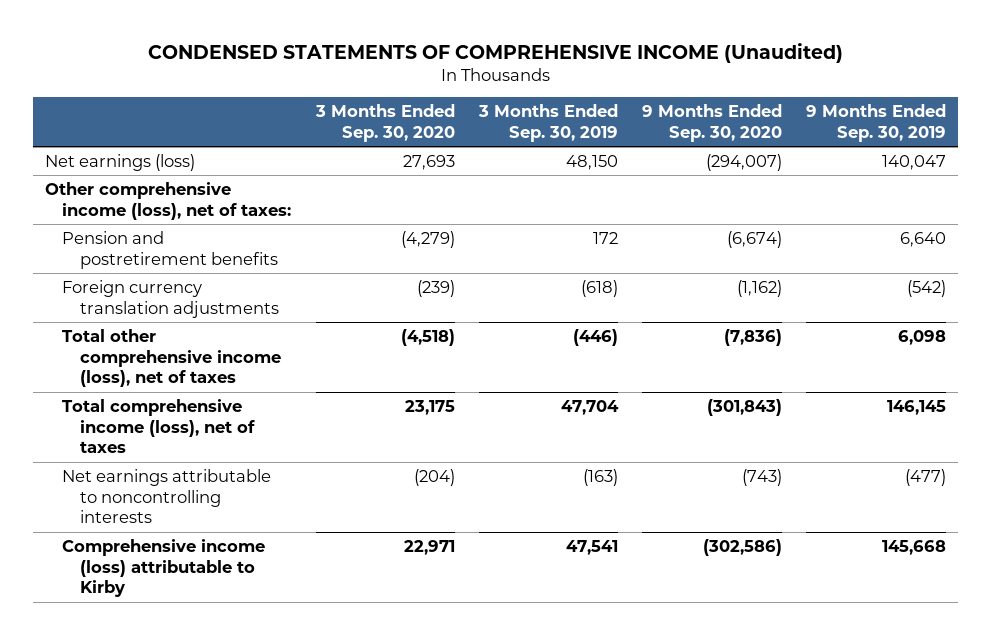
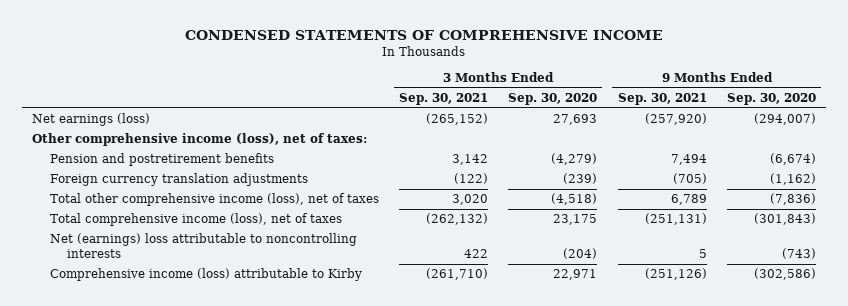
- CONDENSED STATEMENTS OF COMPREHENSIVE INCOME (Unaudited)
+ CONDENSED STATEMENTS OF COMPREHENSIVE INCOME
- | 3 Months Ended Sep. 30, 2020 | 3 Months Ended Sep. 30, 2019 | 9 Months Ended Sep. 30, 2020 | 9 Months Ended Sep. 30, 2019
+ | 3 Months Ended Sep. 30, 2021 | 3 Months Ended Sep. 30, 2020 | 9 Months Ended Sep. 30, 2021 | 9 Months Ended Sep. 30, 2020
- Net earnings attributable to noncontrolling interests | (204) | (163) | (743) | (477)
+ Net (earnings) loss attributable to noncontrolling interests | 422 | (204) | 5 | (743)

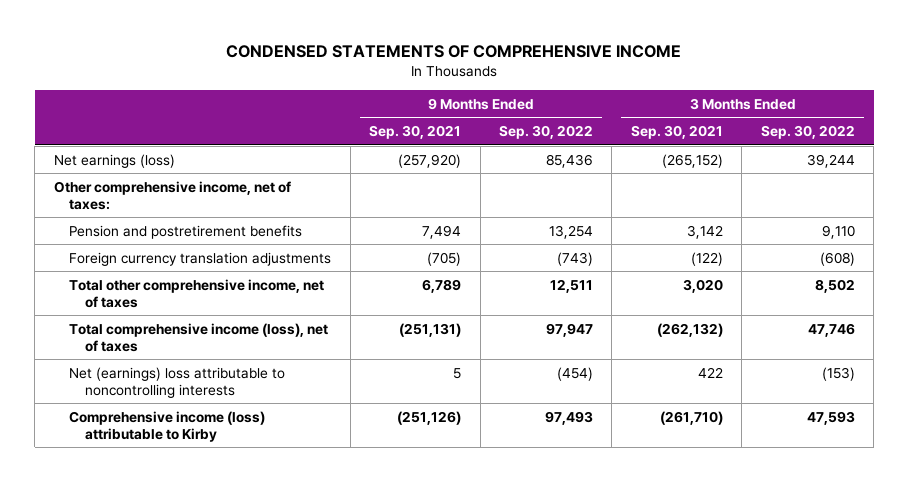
- | 3 Months Ended Sep. 30, 2021 | 3 Months Ended Sep. 30, 2020 | 9 Months Ended Sep. 30, 2021 | 9 Months Ended Sep. 30, 2020
+ | 9 Months Ended Sep. 30, 2021 | 9 Months Ended Sep. 30, 2022 | 3 Months Ended Sep. 30, 2021 | 3 Months Ended Sep. 30, 2022
- Other comprehensive income (loss), net of taxes:
+ Other comprehensive income, net of taxes:
- Total other comprehensive income (loss), net of taxes | 3,020 | (4,518) | 6,789 | (7,836)
+ Total other comprehensive income, net of taxes | 6,789 | 12,511 | 3,020 | 8,502

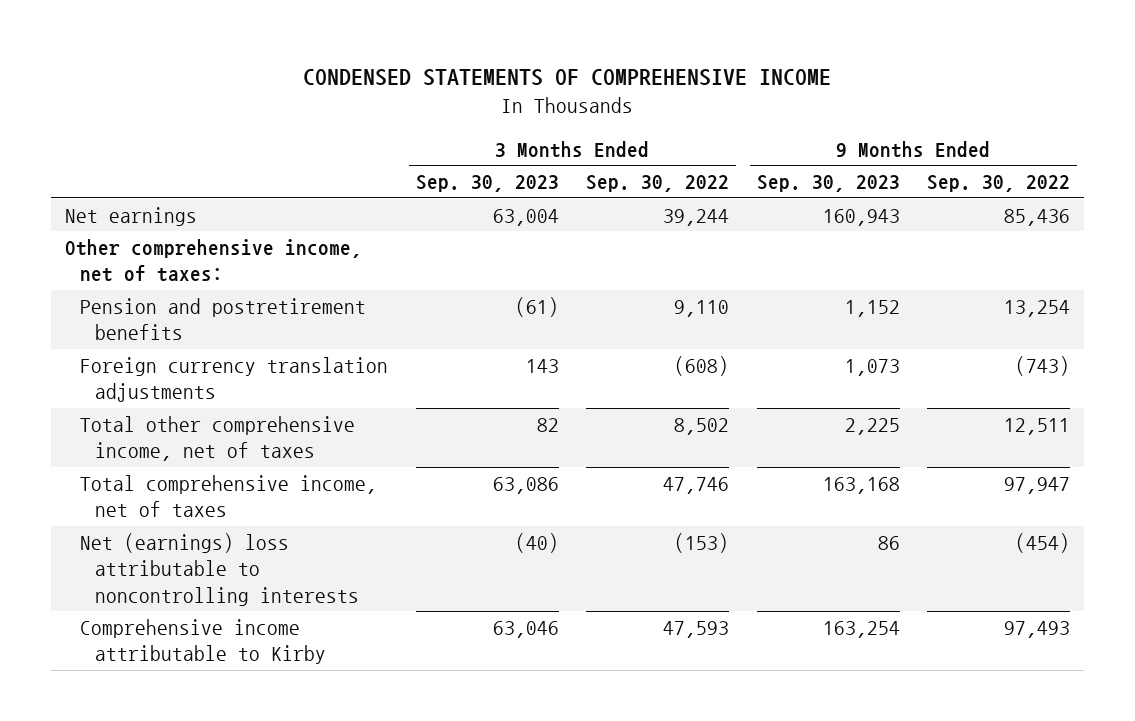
- | 9 Months Ended Sep. 30, 2021 | 9 Months Ended Sep. 30, 2022 | 3 Months Ended Sep. 30, 2021 | 3 Months Ended Sep. 30, 2022
+ | 3 Months Ended Sep. 30, 2023 | 3 Months Ended Sep. 30, 2022 | 9 Months Ended Sep. 30, 2023 | 9 Months Ended Sep. 30, 2022
- Net earnings (loss) | (257,920) | 85,436 | (265,152) | 39,244
+ Net earnings | 63,004 | 39,244 | 160,943 | 85,436
- Total comprehensive income (loss), net of taxes | (251,131) | 97,947 | (262,132) | 47,746
+ Total comprehensive income, net of taxes | 63,086 | 47,746 | 163,168 | 97,947
- Comprehensive income (loss) attributable to Kirby | (251,126) | 97,493 | (261,710) | 47,593
+ Comprehensive income attributable to Kirby | 63,046 | 47,593 | 163,254 | 97,493

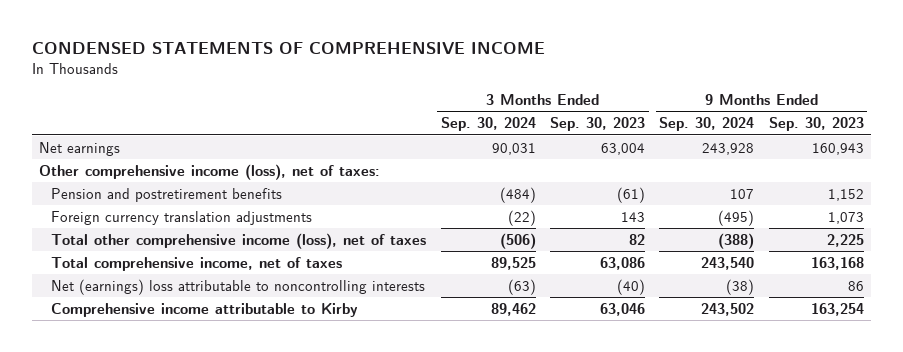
- | 3 Months Ended Sep. 30, 2023 | 3 Months Ended Sep. 30, 2022 | 9 Months Ended Sep. 30, 2023 | 9 Months Ended Sep. 30, 2022
+ | 3 Months Ended Sep. 30, 2024 | 3 Months Ended Sep. 30, 2023 | 9 Months Ended Sep. 30, 2024 | 9 Months Ended Sep. 30, 2023
- Other comprehensive income, net of taxes:
+ Other comprehensive income (loss), net of taxes:
- Total other comprehensive income, net of taxes | 82 | 8,502 | 2,225 | 12,511
+ Total other comprehensive income (loss), net of taxes | (506) | 82 | (388) | 2,225

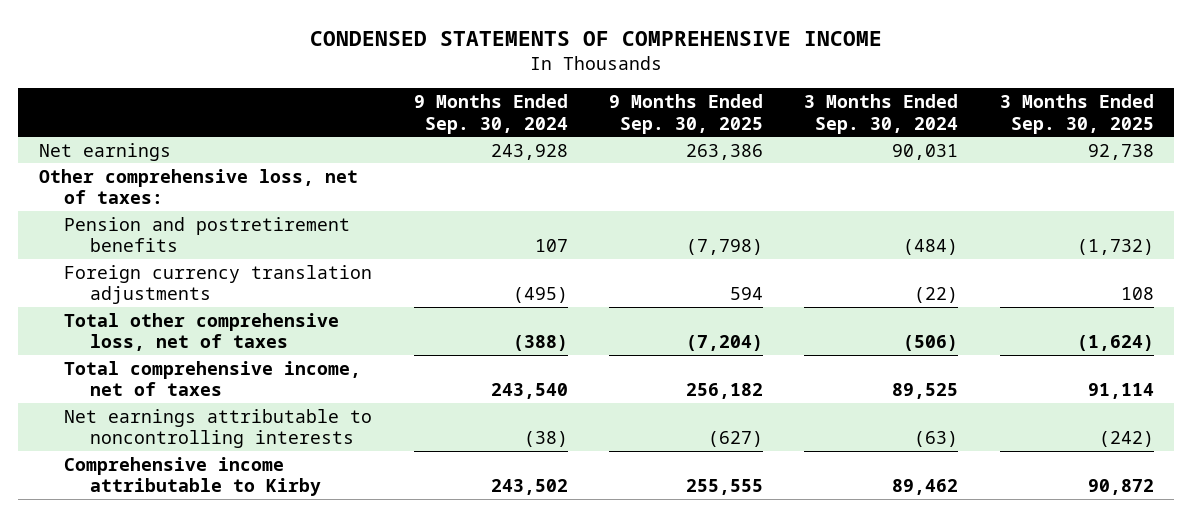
- | 3 Months Ended Sep. 30, 2024 | 3 Months Ended Sep. 30, 2023 | 9 Months Ended Sep. 30, 2024 | 9 Months Ended Sep. 30, 2023
+ | 9 Months Ended Sep. 30, 2024 | 9 Months Ended Sep. 30, 2025 | 3 Months Ended Sep. 30, 2024 | 3 Months Ended Sep. 30, 2025
- Other comprehensive income (loss), net of taxes:
+ Other comprehensive loss, net of taxes:
- Total other comprehensive income (loss), net of taxes | (506) | 82 | (388) | 2,225
+ Total other comprehensive loss, net of taxes | (388) | (7,204) | (506) | (1,624)
- Net (earnings) loss attributable to noncontrolling interests | (63) | (40) | (38) | 86
+ Net earnings attributable to noncontrolling interests | (38) | (627) | (63) | (242)

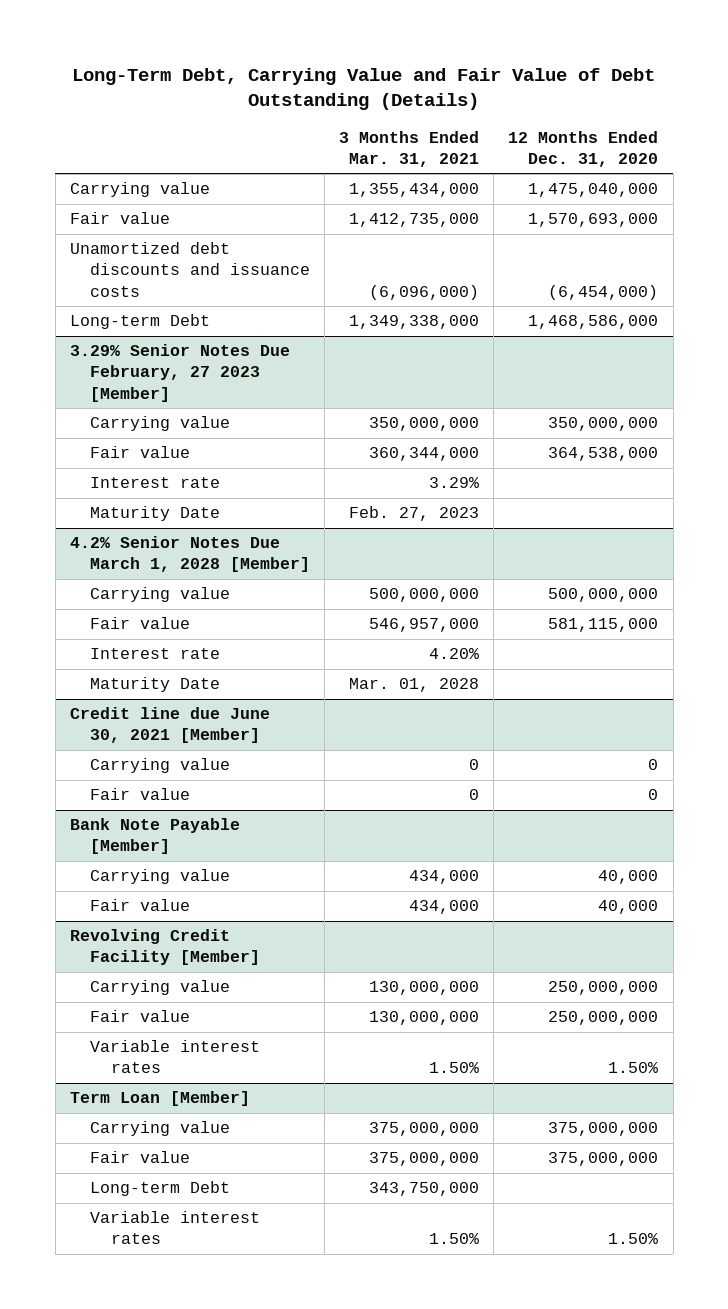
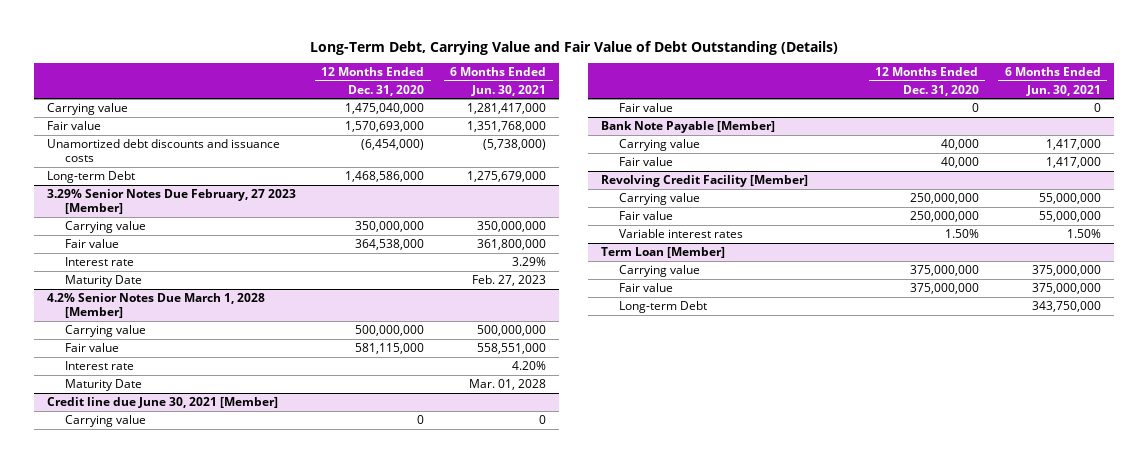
- | 3 Months Ended Mar. 31, 2021 | 12 Months Ended Dec. 31, 2020
+ | 12 Months Ended Dec. 31, 2020 | 6 Months Ended Jun. 30, 2021
@ Term Loan [Member]
- Variable interest rates | 1.50% | 1.50%

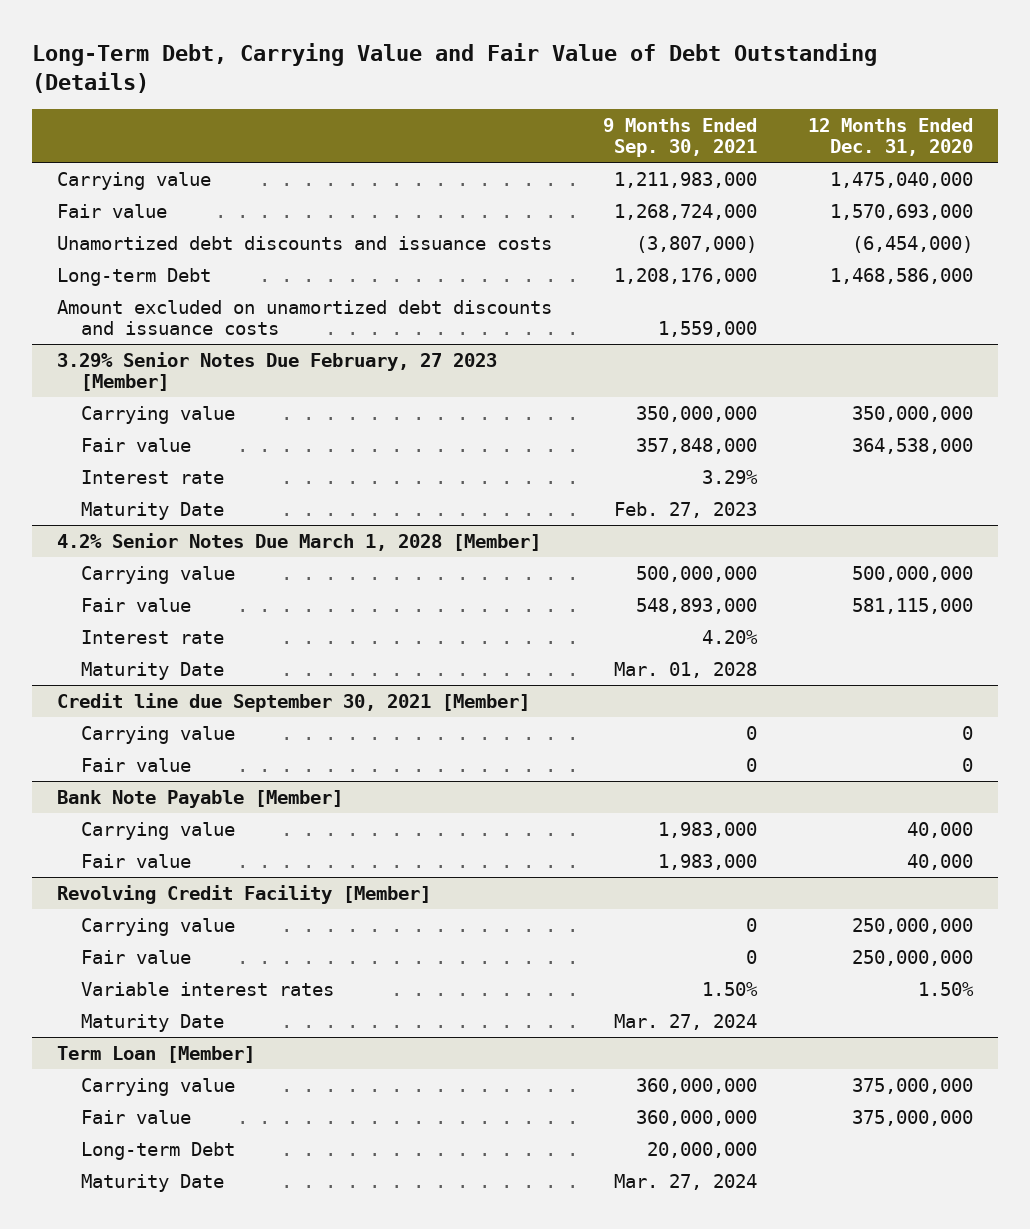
- | 12 Months Ended Dec. 31, 2020 | 6 Months Ended Jun. 30, 2021
+ | 9 Months Ended Sep. 30, 2021 | 12 Months Ended Dec. 31, 2020
+ Amount excluded on unamortized debt discounts and issuance costs | 1,559,000 |
- Credit line due June 30, 2021 [Member]
+ Credit line due September 30, 2021 [Member]
@ Revolving Credit Facility [Member]
+ Maturity Date | Mar. 27, 2024 |
@ Term Loan [Member]
+ Maturity Date | Mar. 27, 2024 |

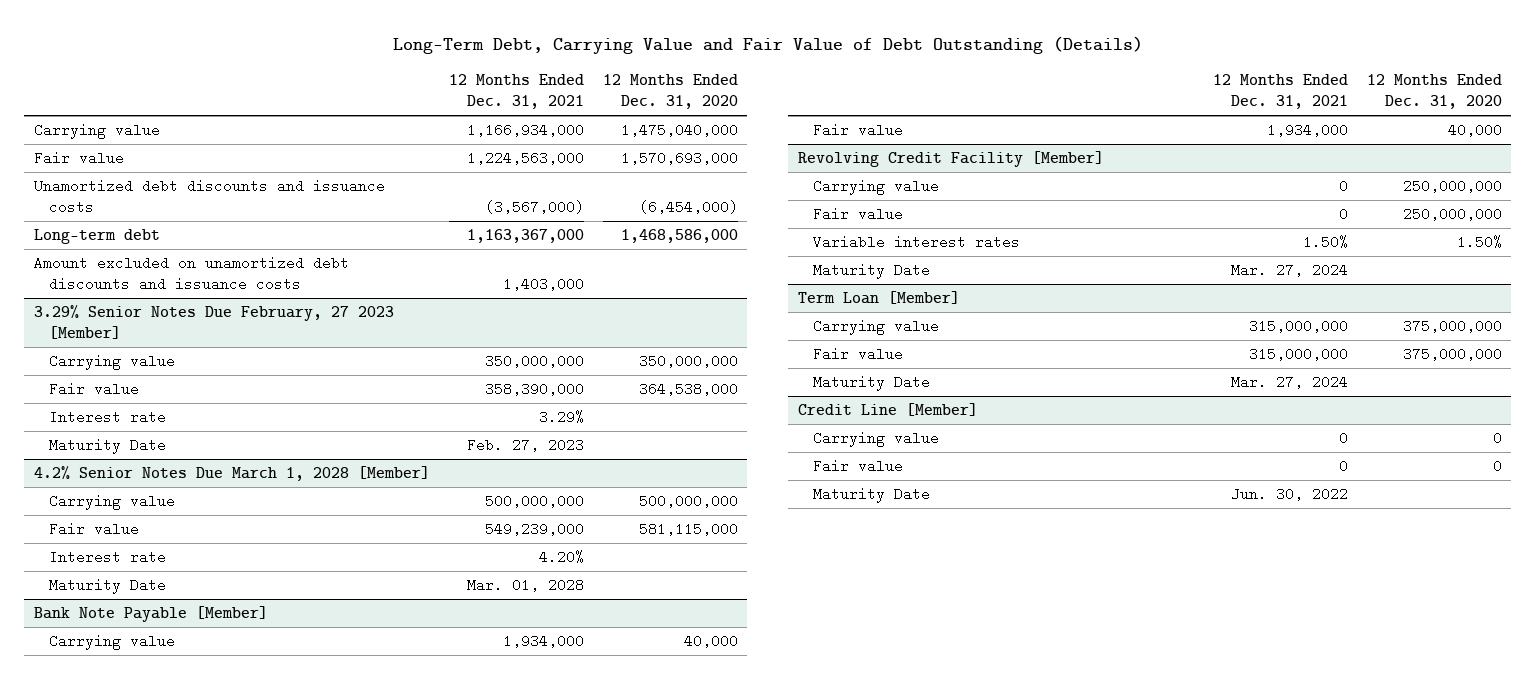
- | 9 Months Ended Sep. 30, 2021 | 12 Months Ended Dec. 31, 2020
+ | 12 Months Ended Dec. 31, 2021 | 12 Months Ended Dec. 31, 2020
- Long-term Debt | 1,208,176,000 | 1,468,586,000
+ Long-term debt | 1,163,367,000 | 1,468,586,000
- Credit line due September 30, 2021 [Member]
- Carrying value | 0 | 0
- Fair value | 0 | 0
@ Term Loan [Member]
- Long-term Debt | 20,000,000 |
+ Credit Line [Member]
+ Carrying value | 0 | 0
+ Fair value | 0 | 0
+ Maturity Date | Jun. 30, 2022 |

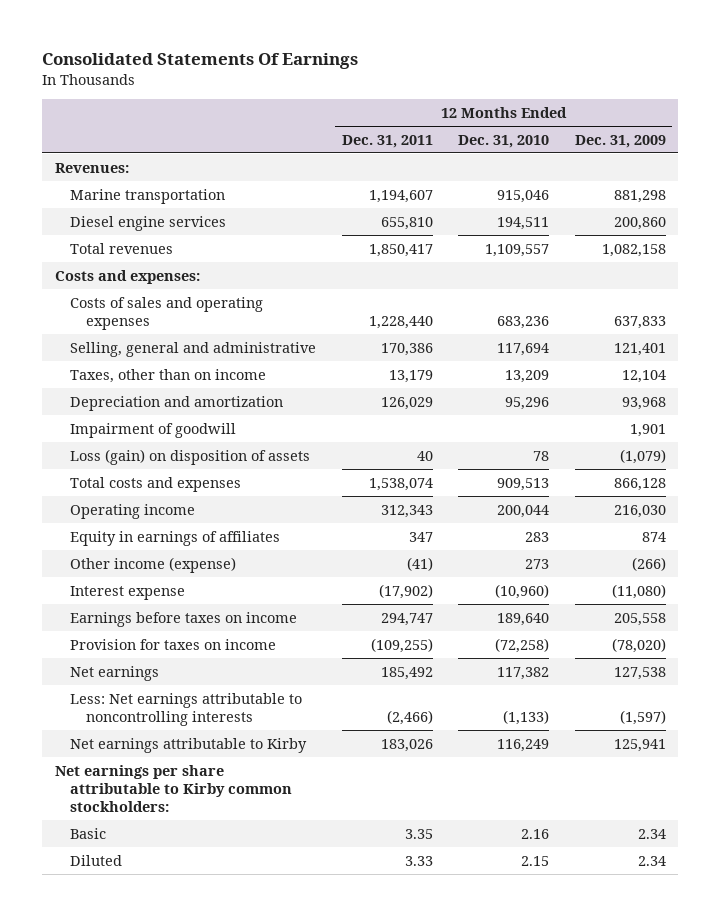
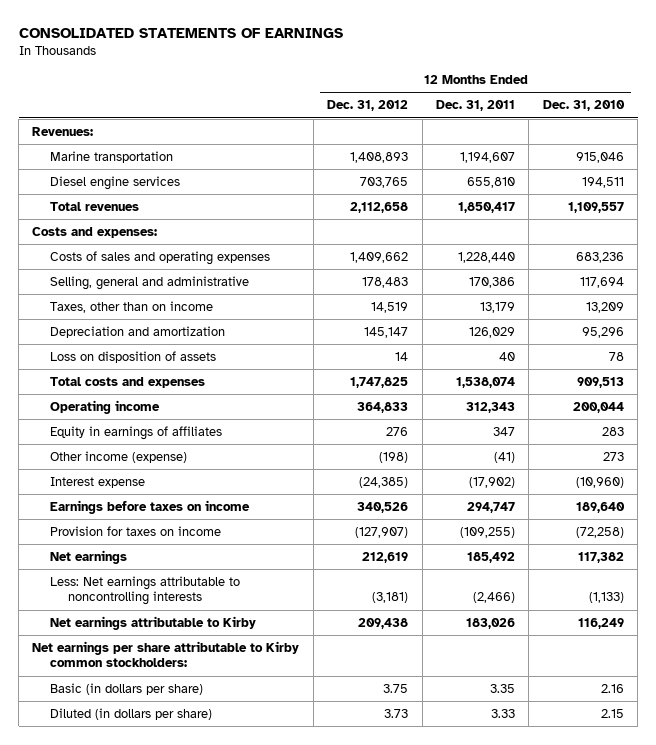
- Consolidated Statements Of Earnings
+ CONSOLIDATED STATEMENTS OF EARNINGS
- | 12 Months Ended Dec. 31, 2011 | 12 Months Ended Dec. 31, 2010 | 12 Months Ended Dec. 31, 2009
+ | 12 Months Ended Dec. 31, 2012 | 12 Months Ended Dec. 31, 2011 | 12 Months Ended Dec. 31, 2010
- Impairment of goodwill | | | 1,901
- Loss (gain) on disposition of assets | 40 | 78 | (1,079)
+ Loss on disposition of assets | 14 | 40 | 78
- Basic | 3.35 | 2.16 | 2.34
- Diluted | 3.33 | 2.15 | 2.34
+ Basic (in dollars per share) | 3.75 | 3.35 | 2.16
+ Diluted (in dollars per share) | 3.73 | 3.33 | 2.15

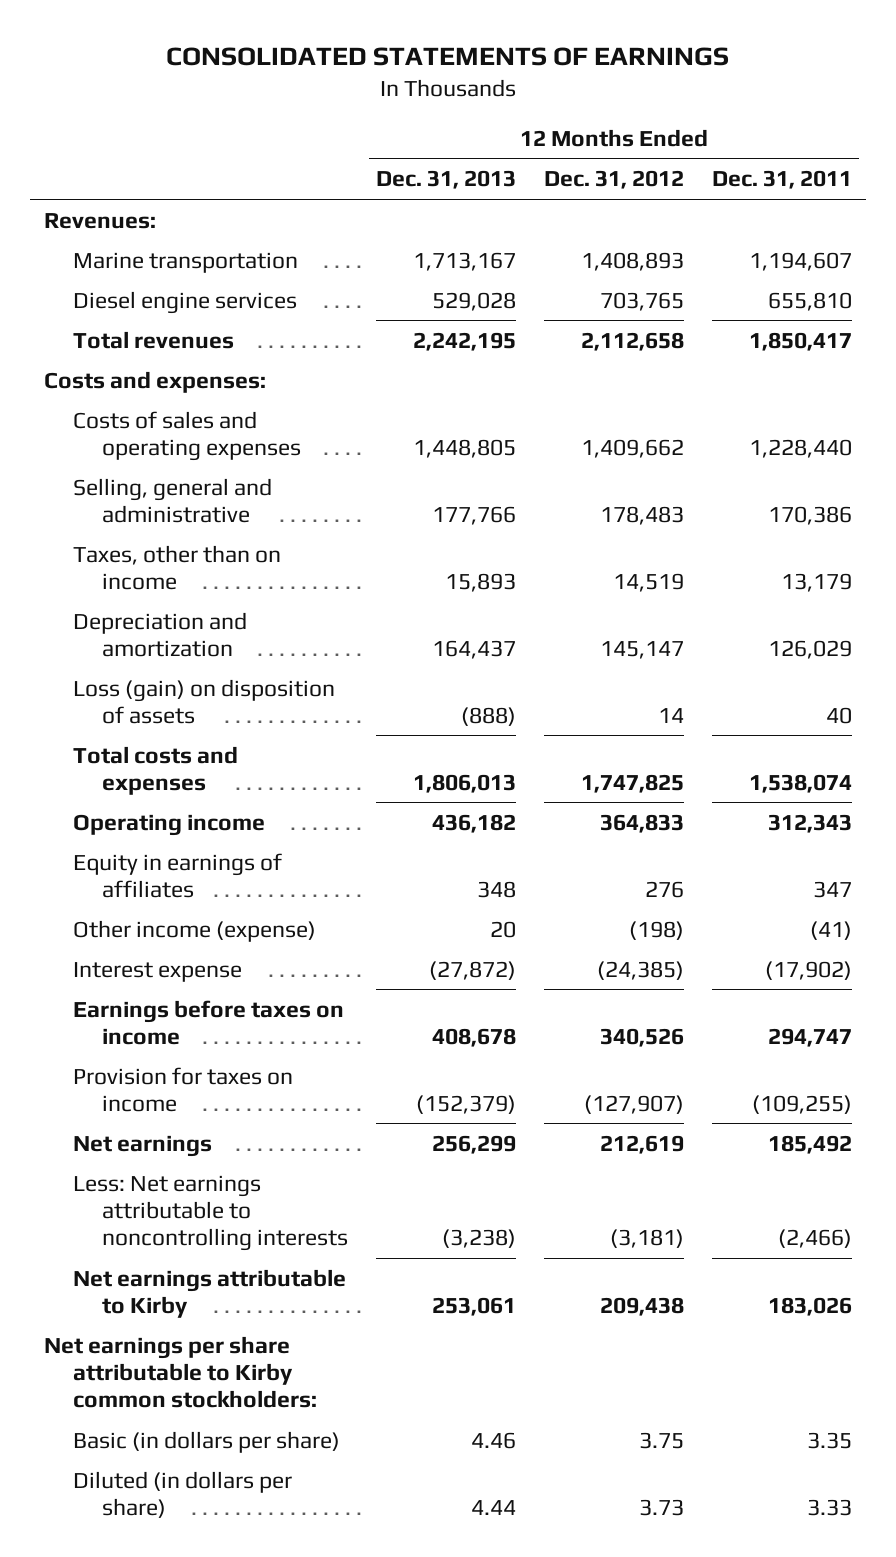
- | 12 Months Ended Dec. 31, 2012 | 12 Months Ended Dec. 31, 2011 | 12 Months Ended Dec. 31, 2010
+ | 12 Months Ended Dec. 31, 2013 | 12 Months Ended Dec. 31, 2012 | 12 Months Ended Dec. 31, 2011
- Loss on disposition of assets | 14 | 40 | 78
+ Loss (gain) on disposition of assets | (888) | 14 | 40

